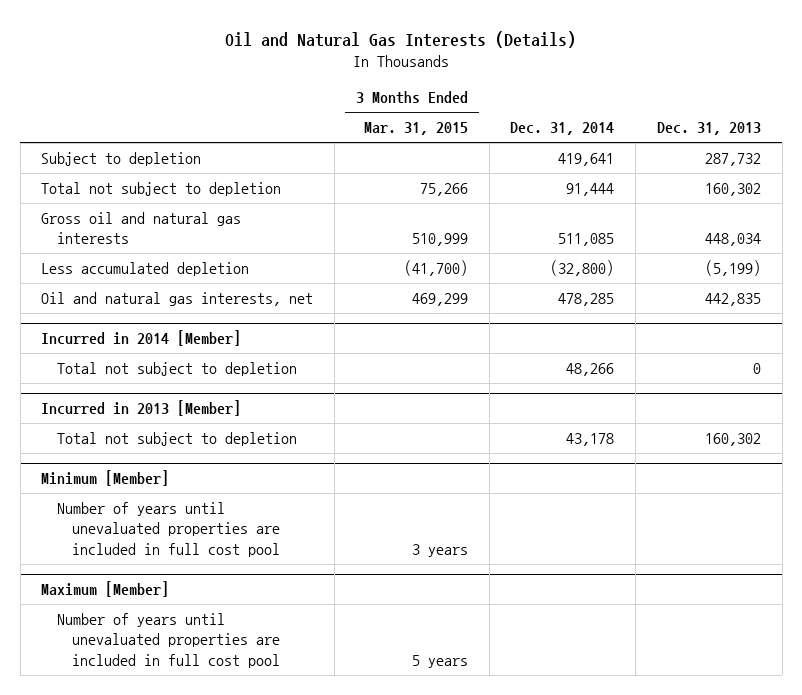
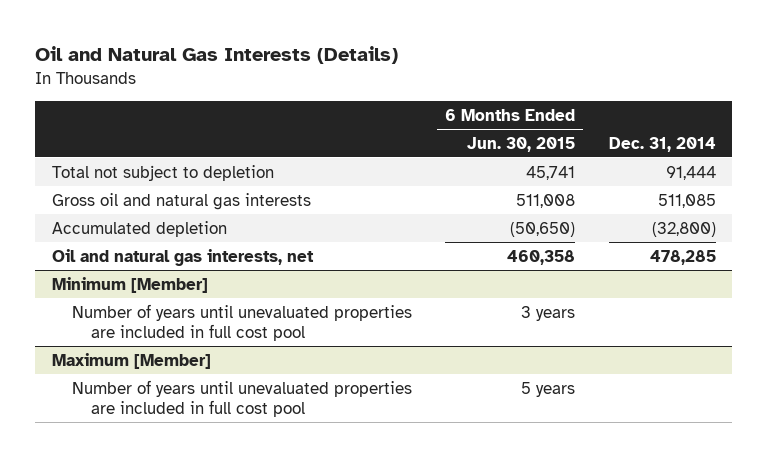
- | 3 Months Ended Mar. 31, 2015 | Dec. 31, 2014 | Dec. 31, 2013
+ | 6 Months Ended Jun. 30, 2015 | Dec. 31, 2014
- Subject to depletion | | 419,641 | 287,732
- Less accumulated depletion | (41,700) | (32,800) | (5,199)
+ Accumulated depletion | (50,650) | (32,800)
- Incurred in 2014 [Member]
- Total not subject to depletion | | 48,266 | 0
- Incurred in 2013 [Member]
- Total not subject to depletion | | 43,178 | 160,302

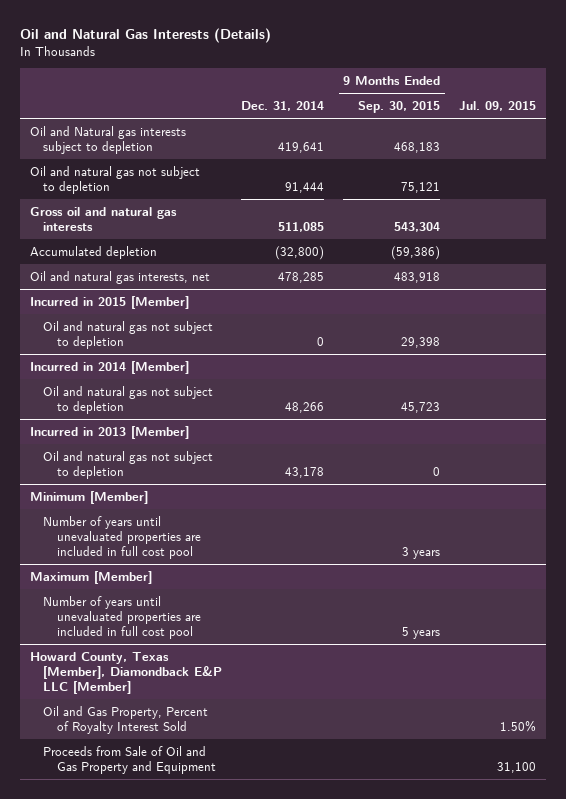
- | 6 Months Ended Jun. 30, 2015 | Dec. 31, 2014
+ | Dec. 31, 2014 | 9 Months Ended Sep. 30, 2015 | Jul. 09, 2015
- Total not subject to depletion | 45,741 | 91,444
+ Oil and Natural gas interests subject to depletion | 419,641 | 468,183 |
+ Oil and natural gas not subject to depletion | 91,444 | 75,121 |
+ Incurred in 2015 [Member]
+ Oil and natural gas not subject to depletion | 0 | 29,398 |
+ Incurred in 2014 [Member]
+ Oil and natural gas not subject to depletion | 48,266 | 45,723 |
+ Incurred in 2013 [Member]
+ Oil and natural gas not subject to depletion | 43,178 | 0 |
+ Howard County, Texas [Member], Diamondback E&P LLC [Member]
+ Oil and Gas Property, Percent of Royalty Interest Sold | | | 1.50%
+ Proceeds from Sale of Oil and Gas Property and Equipment | | | 31,100

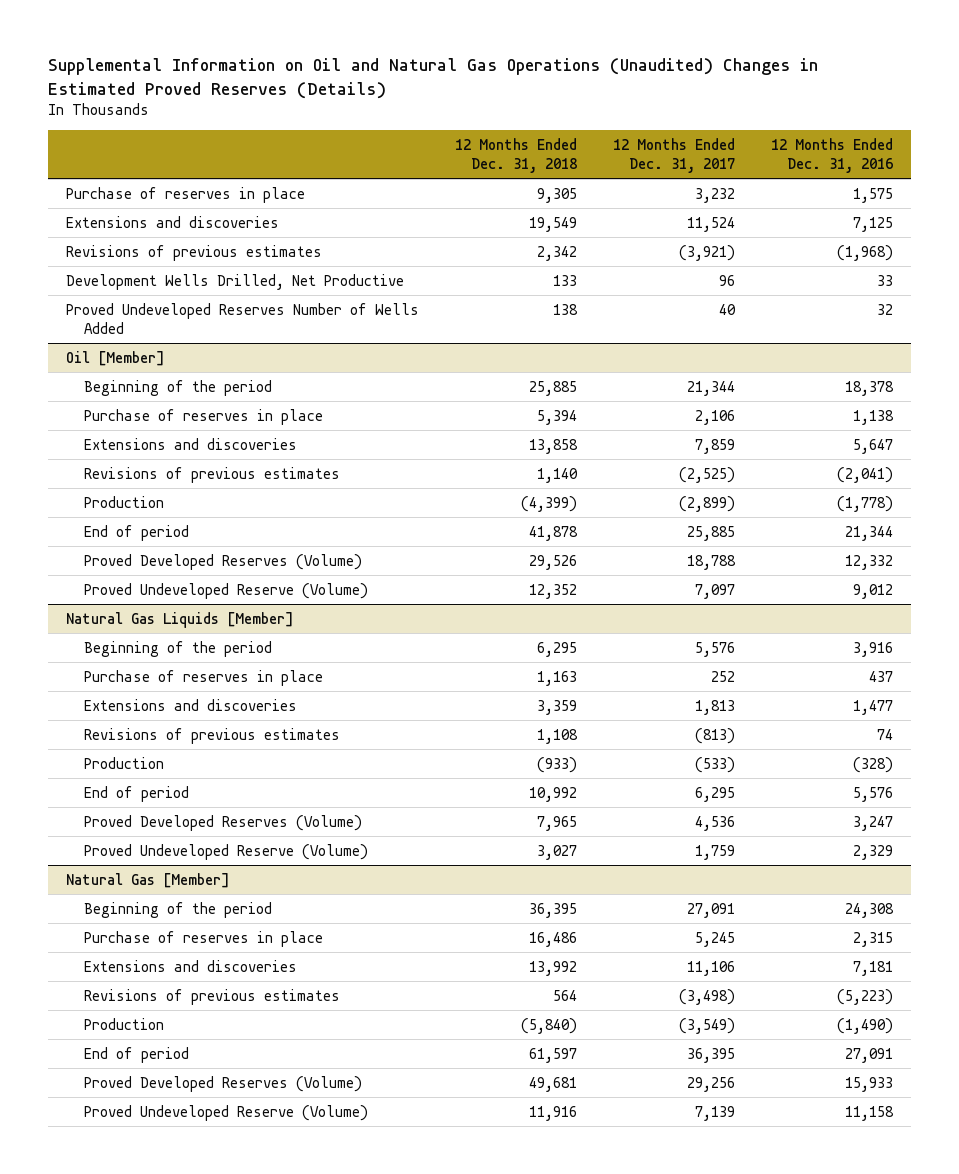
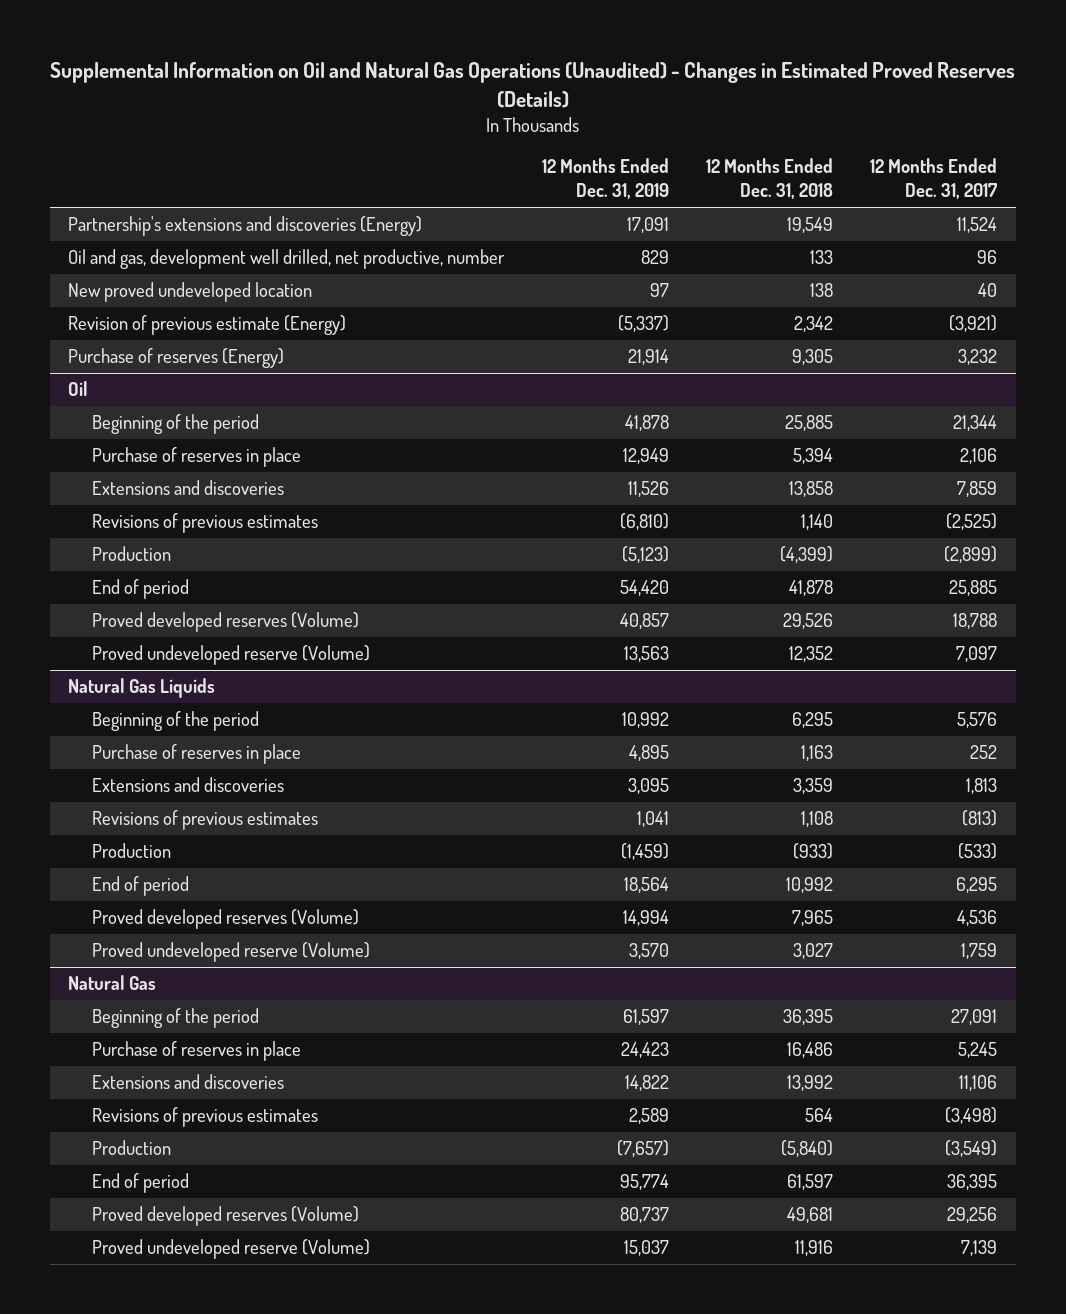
- Supplemental Information on Oil and Natural Gas Operations (Unaudited) Changes in Estimated Proved Reserves (Details)
+ Supplemental Information on Oil and Natural Gas Operations (Unaudited) - Changes in Estimated Proved Reserves (Details)
- | 12 Months Ended Dec. 31, 2018 | 12 Months Ended Dec. 31, 2017 | 12 Months Ended Dec. 31, 2016
+ | 12 Months Ended Dec. 31, 2019 | 12 Months Ended Dec. 31, 2018 | 12 Months Ended Dec. 31, 2017
- Purchase of reserves in place | 9,305 | 3,232 | 1,575
- Extensions and discoveries | 19,549 | 11,524 | 7,125
- Revisions of previous estimates | 2,342 | (3,921) | (1,968)
- Development Wells Drilled, Net Productive | 133 | 96 | 33
- Proved Undeveloped Reserves Number of Wells Added | 138 | 40 | 32
- Oil [Member]
+ Partnership's extensions and discoveries (Energy) | 17,091 | 19,549 | 11,524
+ Oil and gas, development well drilled, net productive, number | 829 | 133 | 96
+ New proved undeveloped location | 97 | 138 | 40
+ Revision of previous estimate (Energy) | (5,337) | 2,342 | (3,921)
+ Purchase of reserves (Energy) | 21,914 | 9,305 | 3,232
+ Oil
- Proved Developed Reserves (Volume) | 29,526 | 18,788 | 12,332
- Proved Undeveloped Reserve (Volume) | 12,352 | 7,097 | 9,012
- Natural Gas Liquids [Member]
+ Proved developed reserves (Volume) | 40,857 | 29,526 | 18,788
+ Proved undeveloped reserve (Volume) | 13,563 | 12,352 | 7,097
+ Natural Gas Liquids
- Proved Developed Reserves (Volume) | 7,965 | 4,536 | 3,247
- Proved Undeveloped Reserve (Volume) | 3,027 | 1,759 | 2,329
- Natural Gas [Member]
+ Proved developed reserves (Volume) | 14,994 | 7,965 | 4,536
+ Proved undeveloped reserve (Volume) | 3,570 | 3,027 | 1,759
+ Natural Gas
- Proved Developed Reserves (Volume) | 49,681 | 29,256 | 15,933
- Proved Undeveloped Reserve (Volume) | 11,916 | 7,139 | 11,158
+ Proved developed reserves (Volume) | 80,737 | 49,681 | 29,256
+ Proved undeveloped reserve (Volume) | 15,037 | 11,916 | 7,139

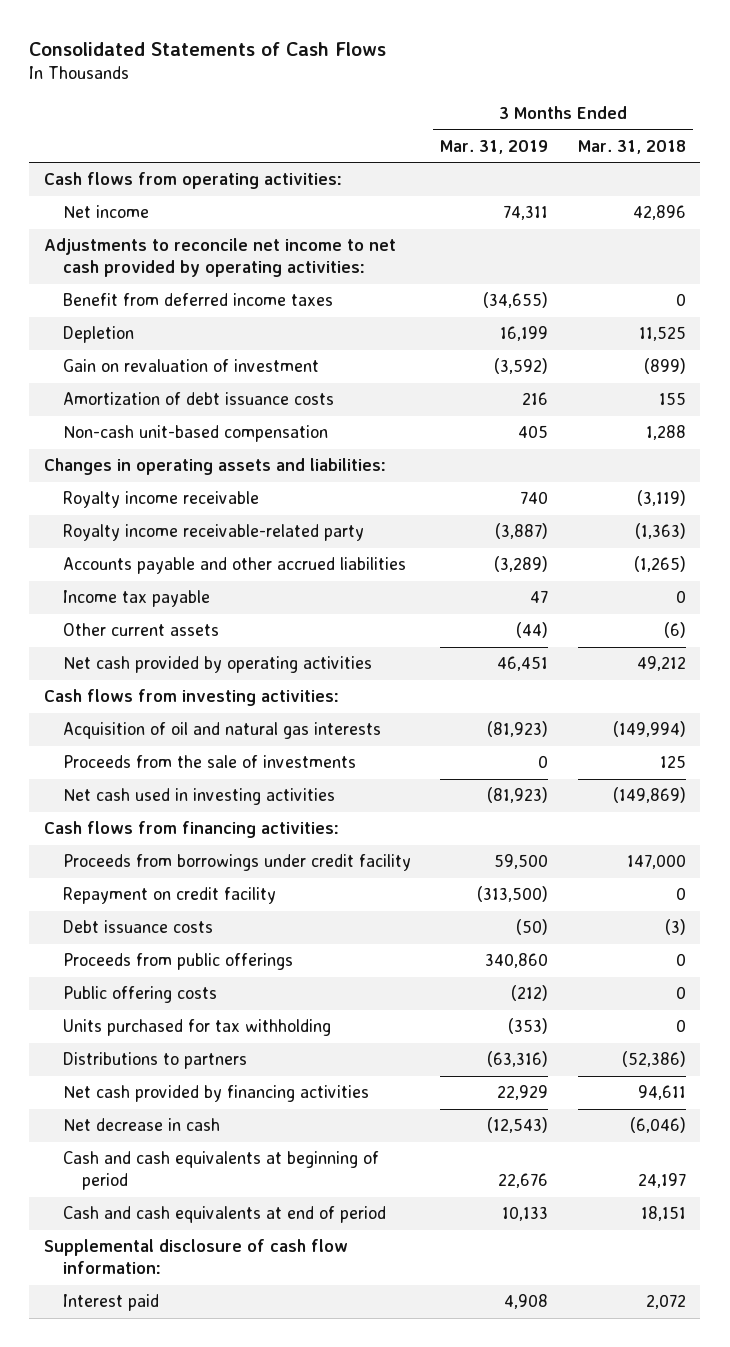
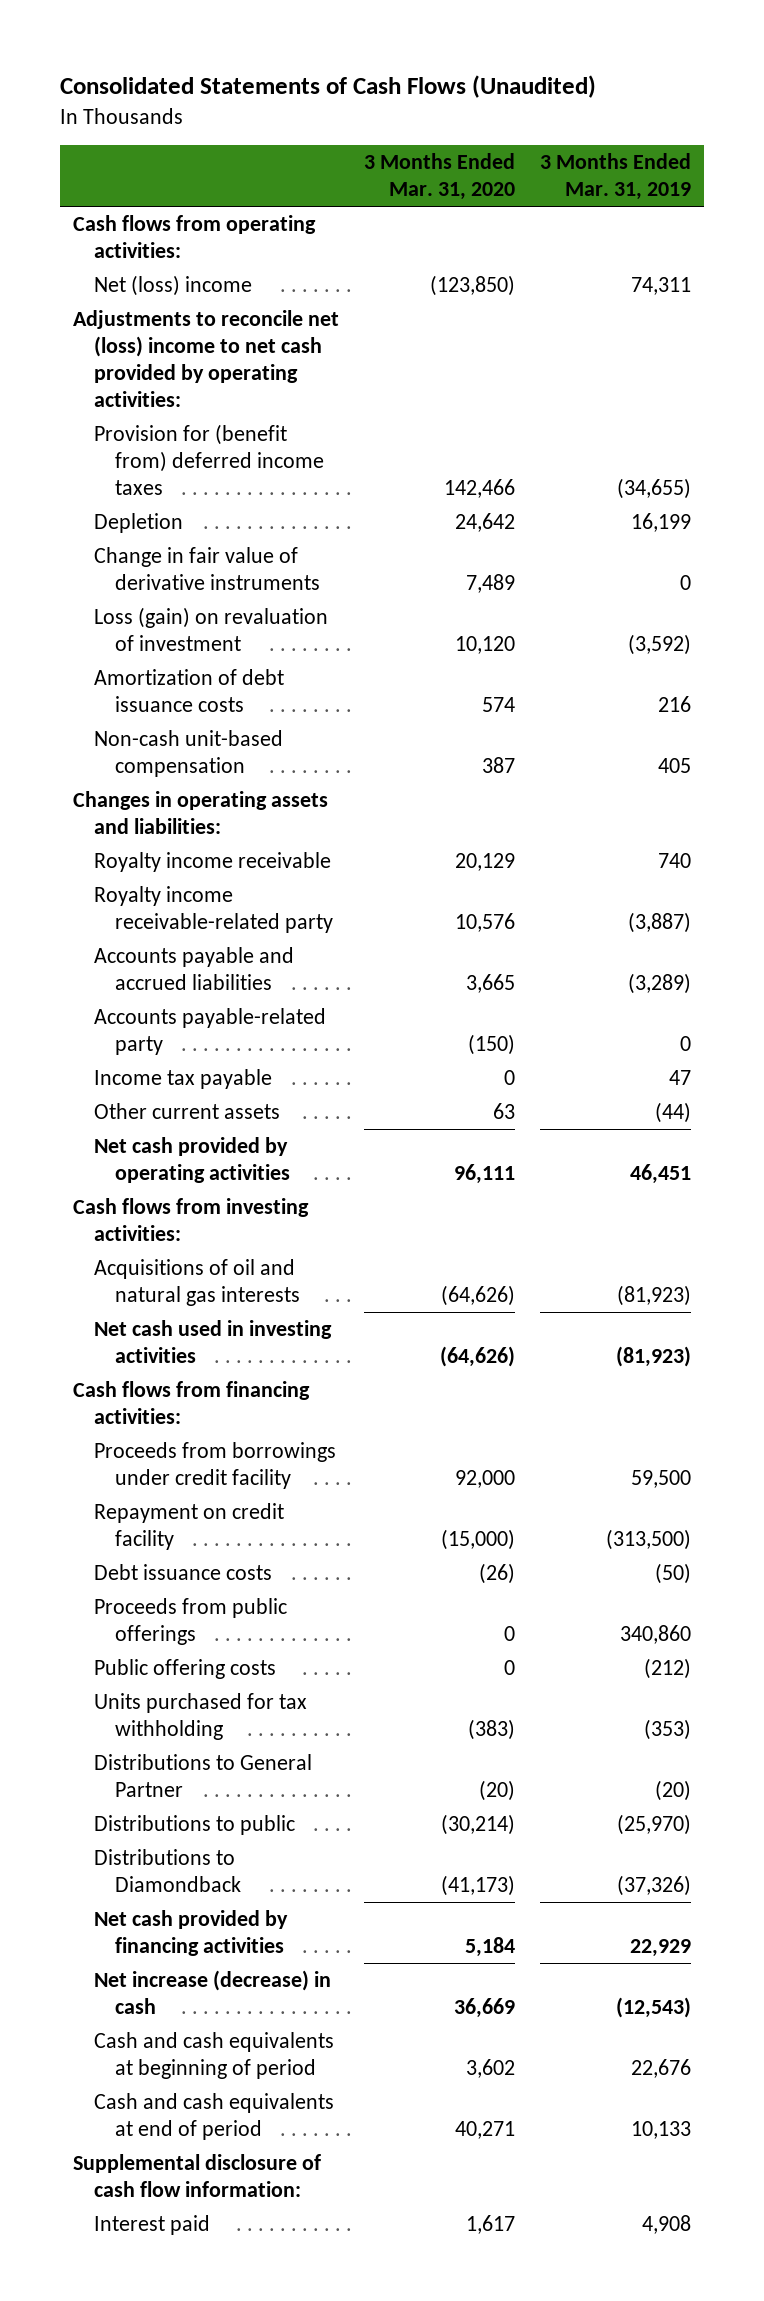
- Consolidated Statements of Cash Flows
+ Consolidated Statements of Cash Flows (Unaudited)
- | 3 Months Ended Mar. 31, 2019 | 3 Months Ended Mar. 31, 2018
+ | 3 Months Ended Mar. 31, 2020 | 3 Months Ended Mar. 31, 2019
- Net income | 74,311 | 42,896
- Adjustments to reconcile net income to net cash provided by operating activities:
- Benefit from deferred income taxes | (34,655) | 0
+ Net (loss) income | (123,850) | 74,311
+ Adjustments to reconcile net (loss) income to net cash provided by operating activities:
+ Provision for (benefit from) deferred income taxes | 142,466 | (34,655)
- Gain on revaluation of investment | (3,592) | (899)
+ Change in fair value of derivative instruments | 7,489 | 0
+ Loss (gain) on revaluation of investment | 10,120 | (3,592)
- Accounts payable and other accrued liabilities | (3,289) | (1,265)
+ Accounts payable and accrued liabilities | 3,665 | (3,289)
+ Accounts payable-related party | (150) | 0
- Acquisition of oil and natural gas interests | (81,923) | (149,994)
- Proceeds from the sale of investments | 0 | 125
+ Acquisitions of oil and natural gas interests | (64,626) | (81,923)
- Distributions to partners | (63,316) | (52,386)
+ Distributions to General Partner | (20) | (20)
+ Distributions to public | (30,214) | (25,970)
+ Distributions to Diamondback | (41,173) | (37,326)
- Net decrease in cash | (12,543) | (6,046)
+ Net increase (decrease) in cash | 36,669 | (12,543)

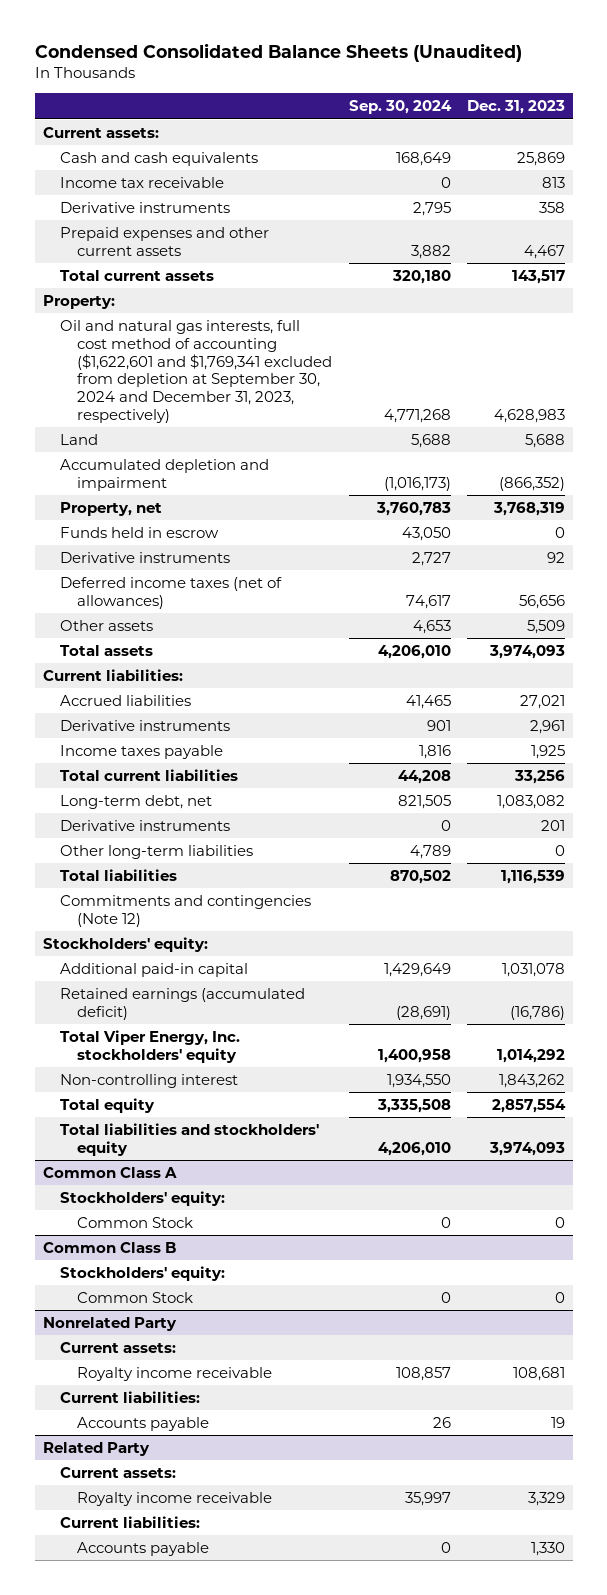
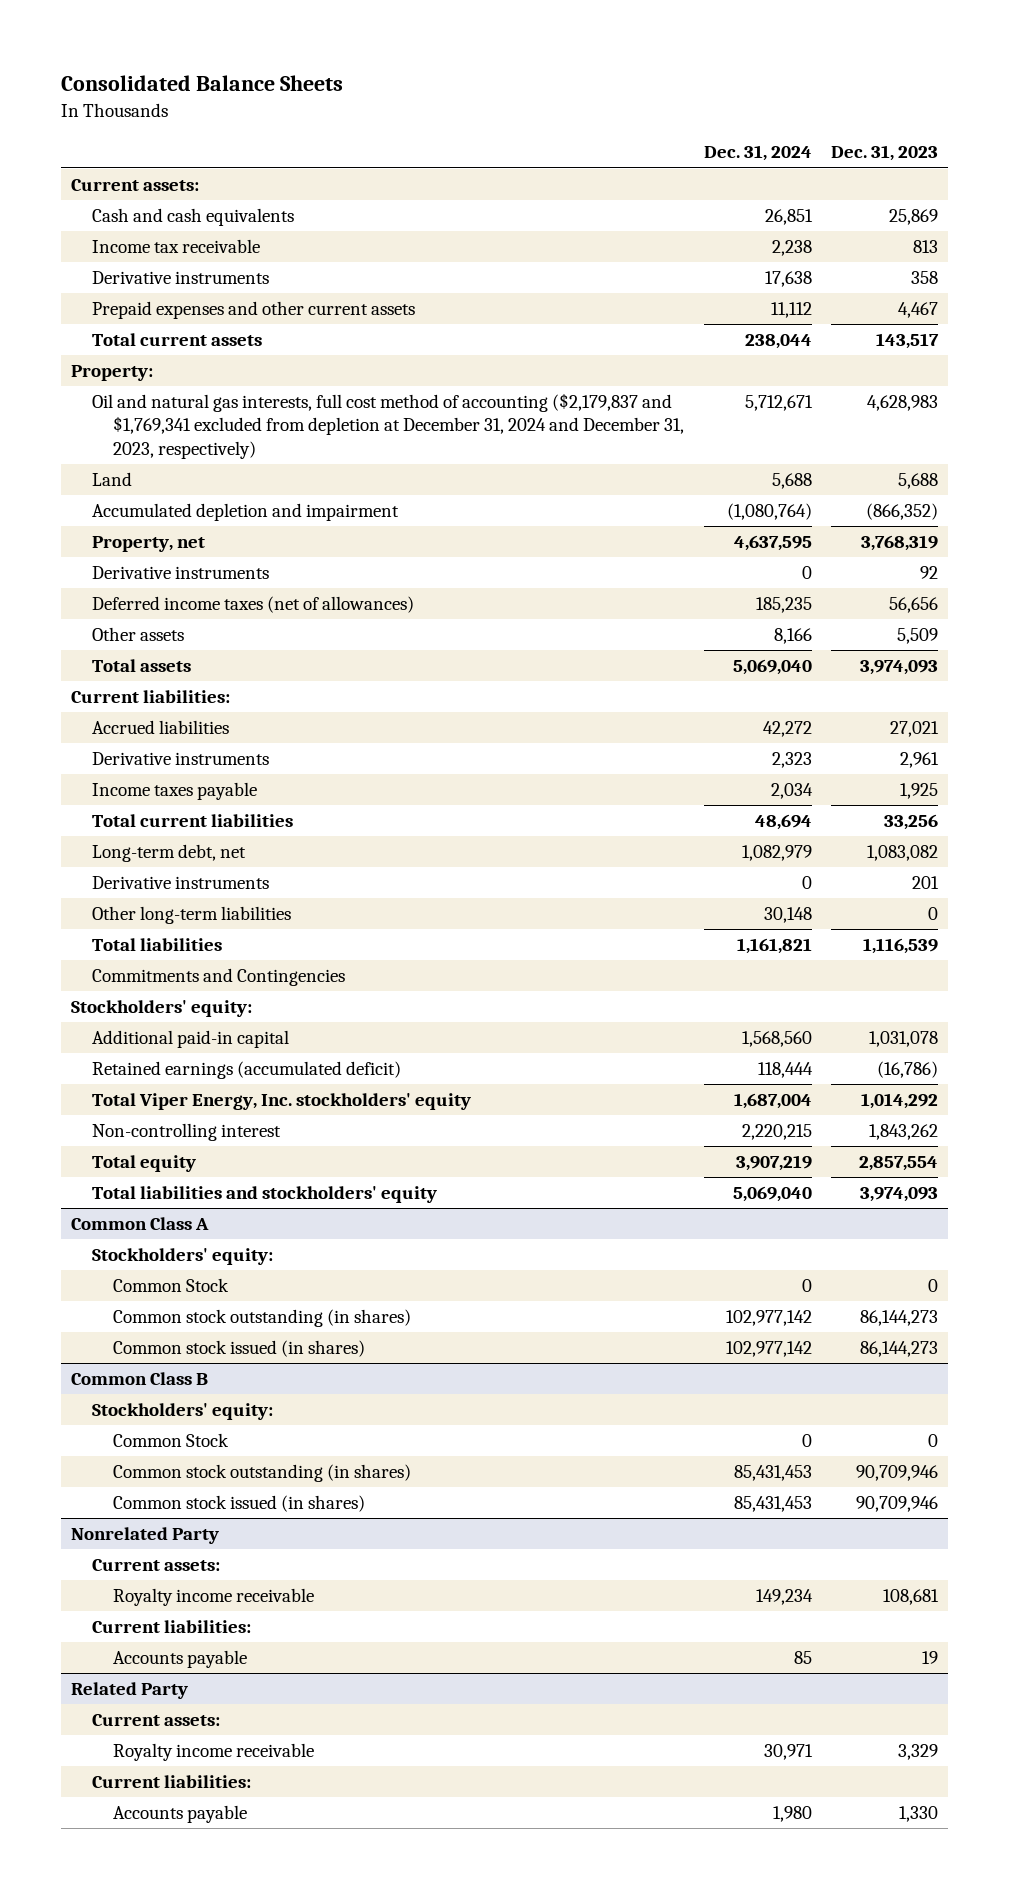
- Condensed Consolidated Balance Sheets (Unaudited)
+ Consolidated Balance Sheets
- | Sep. 30, 2024 | Dec. 31, 2023
+ | Dec. 31, 2024 | Dec. 31, 2023
- Oil and natural gas interests, full cost method of accounting ($1,622,601 and $1,769,341 excluded from depletion at September 30, 2024 and December 31, 2023, respectively) | 4,771,268 | 4,628,983
+ Oil and natural gas interests, full cost method of accounting ($2,179,837 and $1,769,341 excluded from depletion at December 31, 2024 and December 31, 2023, respectively) | 5,712,671 | 4,628,983
- Funds held in escrow | 43,050 | 0
- Commitments and contingencies (Note 12)
+ Commitments and Contingencies
@ Common Class A
+ Common stock outstanding (in shares) | 102,977,142 | 86,144,273
+ Common stock issued (in shares) | 102,977,142 | 86,144,273
@ Common Class B
+ Common stock outstanding (in shares) | 85,431,453 | 90,709,946
+ Common stock issued (in shares) | 85,431,453 | 90,709,946

